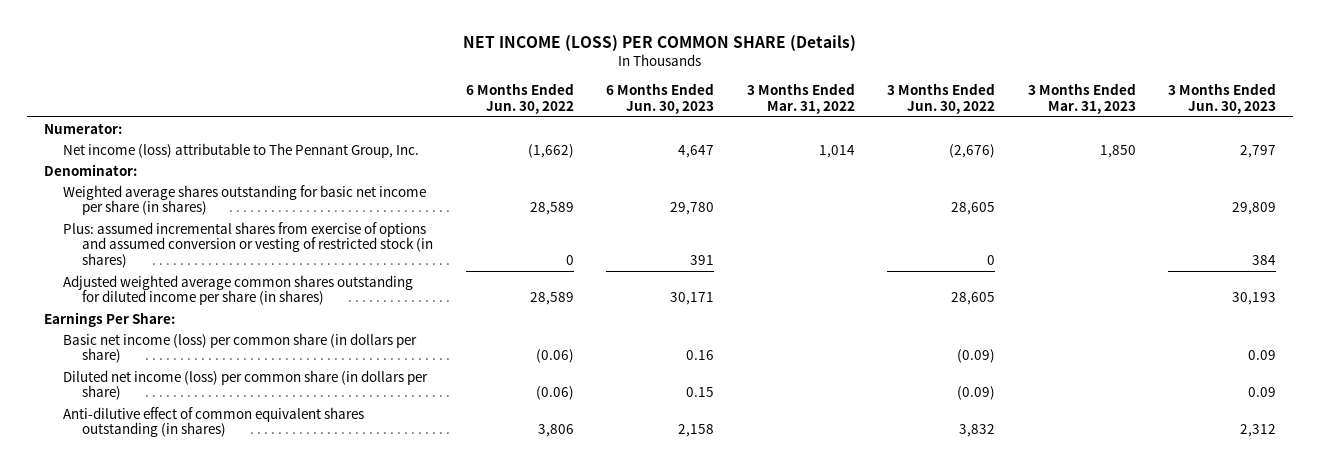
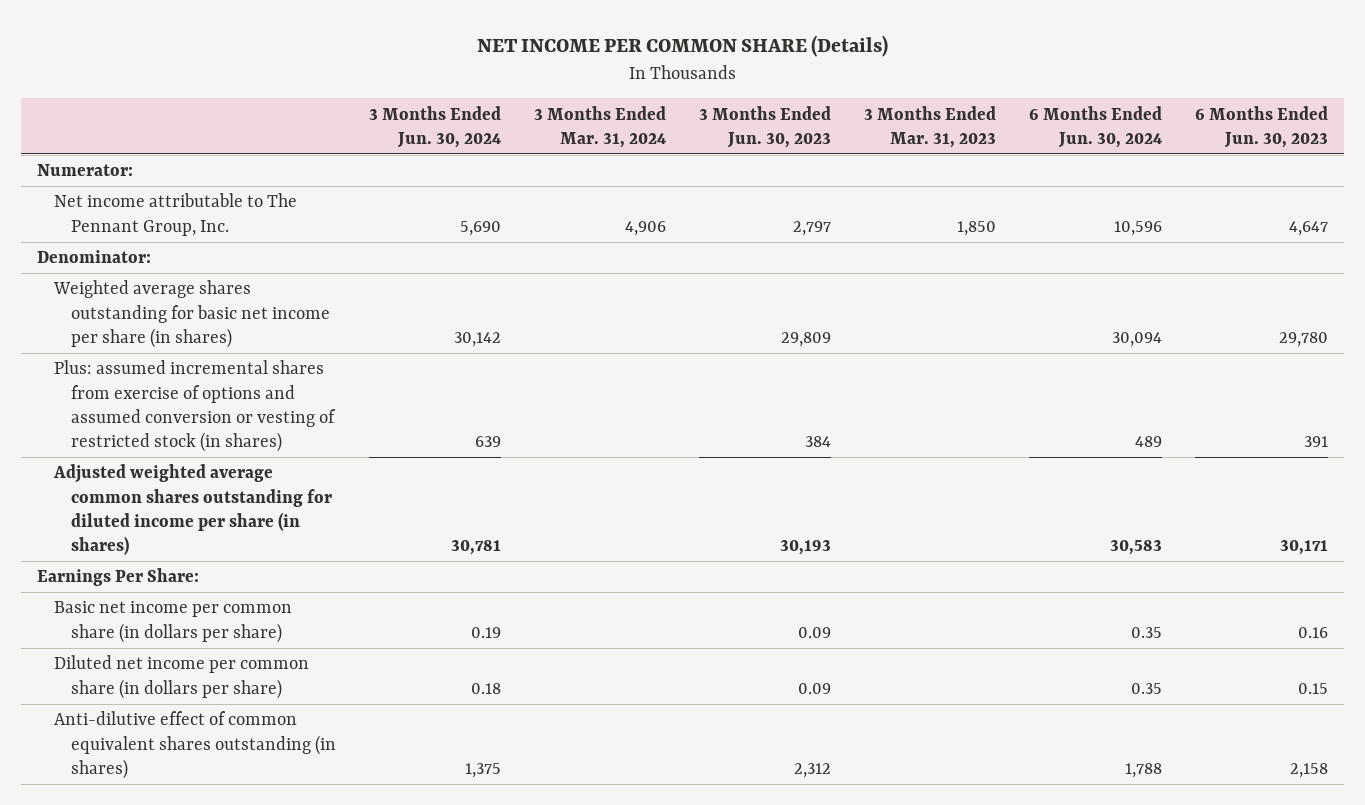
- NET INCOME (LOSS) PER COMMON SHARE (Details)
+ NET INCOME PER COMMON SHARE (Details)
- | 6 Months Ended Jun. 30, 2022 | 6 Months Ended Jun. 30, 2023 | 3 Months Ended Mar. 31, 2022 | 3 Months Ended Jun. 30, 2022 | 3 Months Ended Mar. 31, 2023 | 3 Months Ended Jun. 30, 2023
+ | 3 Months Ended Jun. 30, 2024 | 3 Months Ended Mar. 31, 2024 | 3 Months Ended Jun. 30, 2023 | 3 Months Ended Mar. 31, 2023 | 6 Months Ended Jun. 30, 2024 | 6 Months Ended Jun. 30, 2023
- Net income (loss) attributable to The Pennant Group, Inc. | (1,662) | 4,647 | 1,014 | (2,676) | 1,850 | 2,797
+ Net income attributable to The Pennant Group, Inc. | 5,690 | 4,906 | 2,797 | 1,850 | 10,596 | 4,647
- Basic net income (loss) per common share (in dollars per share) | (0.06) | 0.16 | | (0.09) | | 0.09
- Diluted net income (loss) per common share (in dollars per share) | (0.06) | 0.15 | | (0.09) | | 0.09
+ Basic net income per common share (in dollars per share) | 0.19 | | 0.09 | | 0.35 | 0.16
+ Diluted net income per common share (in dollars per share) | 0.18 | | 0.09 | | 0.35 | 0.15

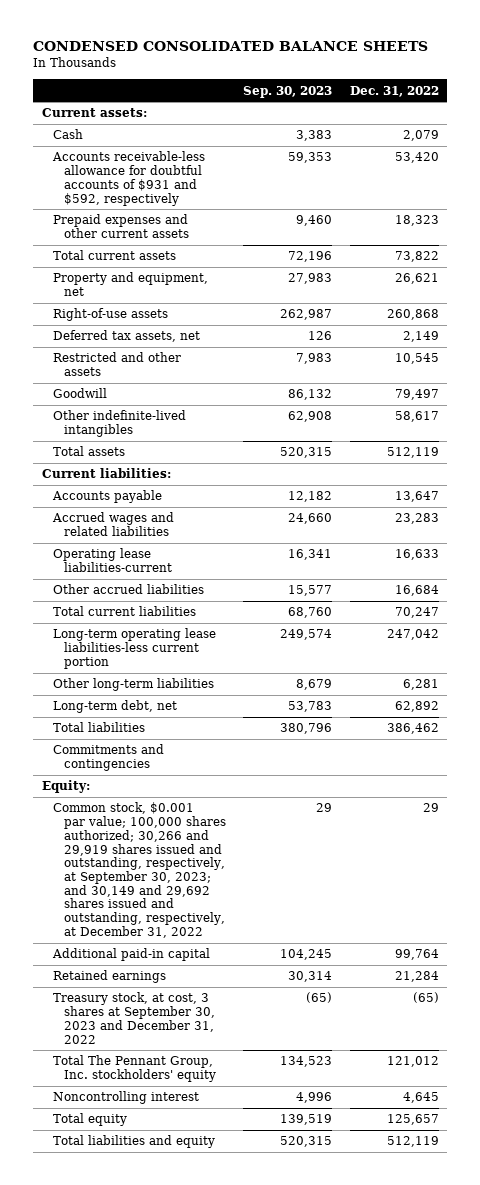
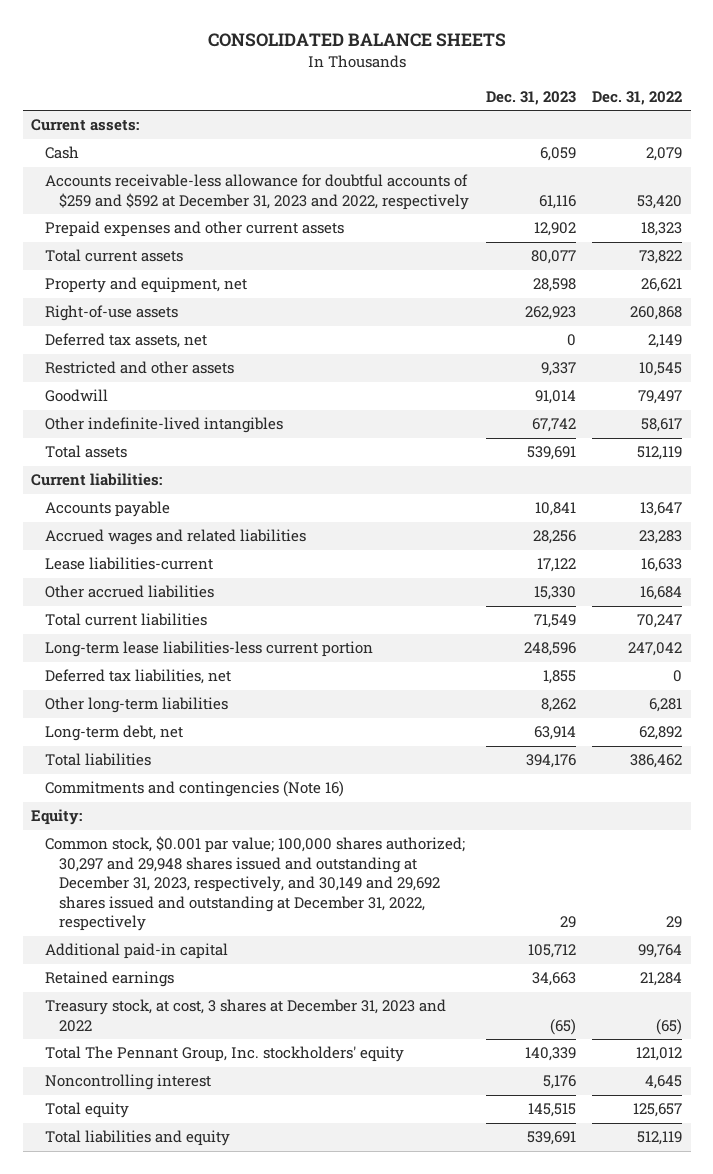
- CONDENSED CONSOLIDATED BALANCE SHEETS
+ CONSOLIDATED BALANCE SHEETS
- | Sep. 30, 2023 | Dec. 31, 2022
+ | Dec. 31, 2023 | Dec. 31, 2022
- Accounts receivable-less allowance for doubtful accounts of $931 and $592, respectively | 59,353 | 53,420
+ Accounts receivable-less allowance for doubtful accounts of $259 and $592 at December 31, 2023 and 2022, respectively | 61,116 | 53,420
- Operating lease liabilities-current | 16,341 | 16,633
+ Lease liabilities-current | 17,122 | 16,633
- Long-term operating lease liabilities-less current portion | 249,574 | 247,042
+ Long-term lease liabilities-less current portion | 248,596 | 247,042
+ Deferred tax liabilities, net | 1,855 | 0
- Commitments and contingencies
+ Commitments and contingencies (Note 16)
- Common stock, $0.001 par value; 100,000 shares authorized; 30,266 and 29,919 shares issued and outstanding, respectively, at September 30, 2023; and 30,149 and 29,692 shares issued and outstanding, respectively, at December 31, 2022 | 29 | 29
+ Common stock, $0.001 par value; 100,000 shares authorized; 30,297 and 29,948 shares issued and outstanding at December 31, 2023, respectively, and 30,149 and 29,692 shares issued and outstanding at December 31, 2022, respectively | 29 | 29
- Treasury stock, at cost, 3 shares at September 30, 2023 and December 31, 2022 | (65) | (65)
+ Treasury stock, at cost, 3 shares at December 31, 2023 and 2022 | (65) | (65)

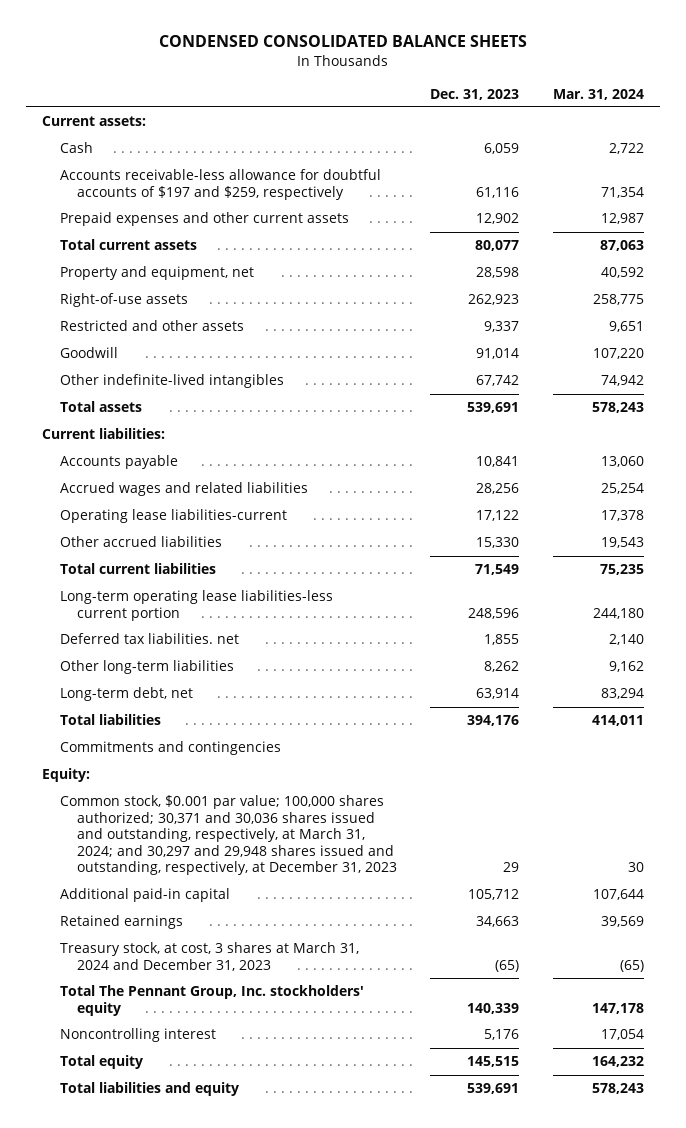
- CONSOLIDATED BALANCE SHEETS
+ CONDENSED CONSOLIDATED BALANCE SHEETS
- | Dec. 31, 2023 | Dec. 31, 2022
+ | Dec. 31, 2023 | Mar. 31, 2024
- Accounts receivable-less allowance for doubtful accounts of $259 and $592 at December 31, 2023 and 2022, respectively | 61,116 | 53,420
+ Accounts receivable-less allowance for doubtful accounts of $197 and $259, respectively | 61,116 | 71,354
- Deferred tax assets, net | 0 | 2,149
- Lease liabilities-current | 17,122 | 16,633
+ Operating lease liabilities-current | 17,122 | 17,378
- Long-term lease liabilities-less current portion | 248,596 | 247,042
- Deferred tax liabilities, net | 1,855 | 0
+ Long-term operating lease liabilities-less current portion | 248,596 | 244,180
+ Deferred tax liabilities. net | 1,855 | 2,140
- Commitments and contingencies (Note 16)
+ Commitments and contingencies
- Common stock, $0.001 par value; 100,000 shares authorized; 30,297 and 29,948 shares issued and outstanding at December 31, 2023, respectively, and 30,149 and 29,692 shares issued and outstanding at December 31, 2022, respectively | 29 | 29
+ Common stock, $0.001 par value; 100,000 shares authorized; 30,371 and 30,036 shares issued and outstanding, respectively, at March 31, 2024; and 30,297 and 29,948 shares issued and outstanding, respectively, at December 31, 2023 | 29 | 30
- Treasury stock, at cost, 3 shares at December 31, 2023 and 2022 | (65) | (65)
+ Treasury stock, at cost, 3 shares at March 31, 2024 and December 31, 2023 | (65) | (65)

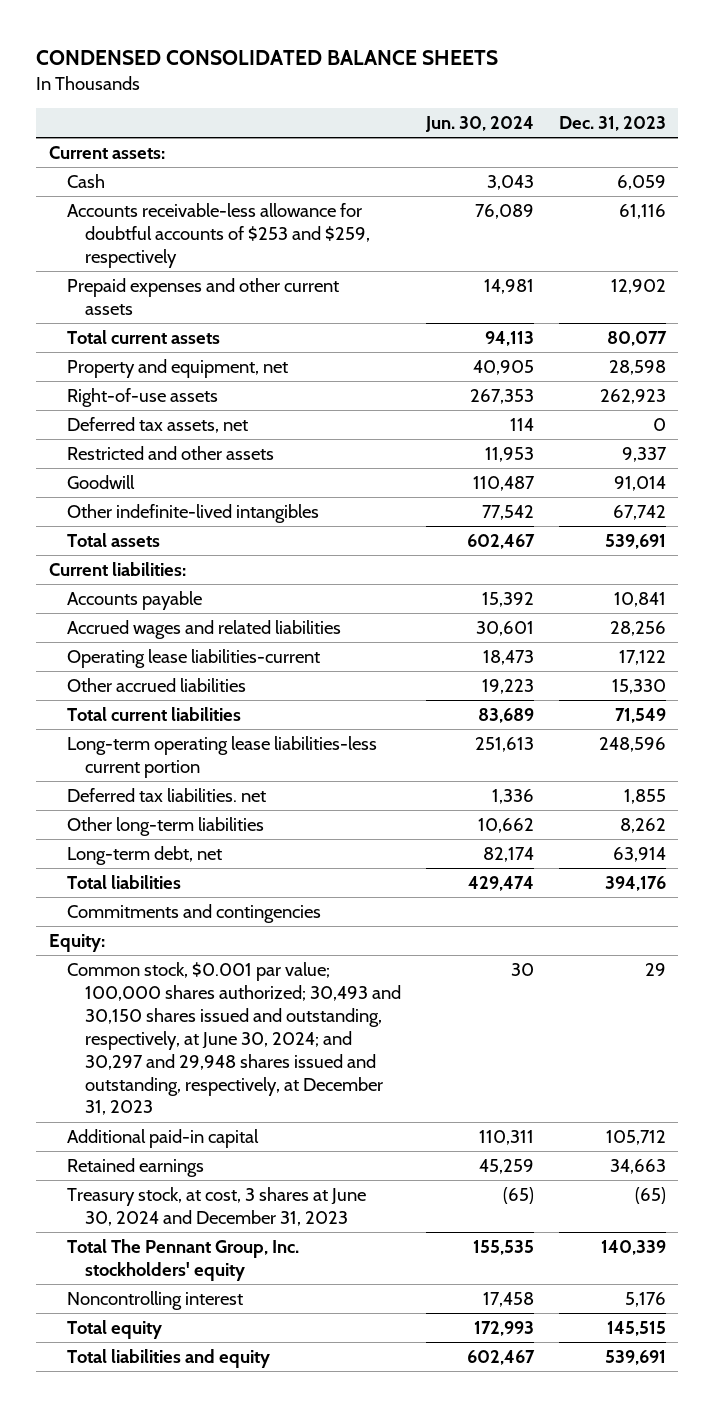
- | Dec. 31, 2023 | Mar. 31, 2024
+ | Jun. 30, 2024 | Dec. 31, 2023
- Accounts receivable-less allowance for doubtful accounts of $197 and $259, respectively | 61,116 | 71,354
+ Accounts receivable-less allowance for doubtful accounts of $253 and $259, respectively | 76,089 | 61,116
+ Deferred tax assets, net | 114 | 0
- Common stock, $0.001 par value; 100,000 shares authorized; 30,371 and 30,036 shares issued and outstanding, respectively, at March 31, 2024; and 30,297 and 29,948 shares issued and outstanding, respectively, at December 31, 2023 | 29 | 30
+ Common stock, $0.001 par value; 100,000 shares authorized; 30,493 and 30,150 shares issued and outstanding, respectively, at June 30, 2024; and 30,297 and 29,948 shares issued and outstanding, respectively, at December 31, 2023 | 30 | 29
- Treasury stock, at cost, 3 shares at March 31, 2024 and December 31, 2023 | (65) | (65)
+ Treasury stock, at cost, 3 shares at June 30, 2024 and December 31, 2023 | (65) | (65)

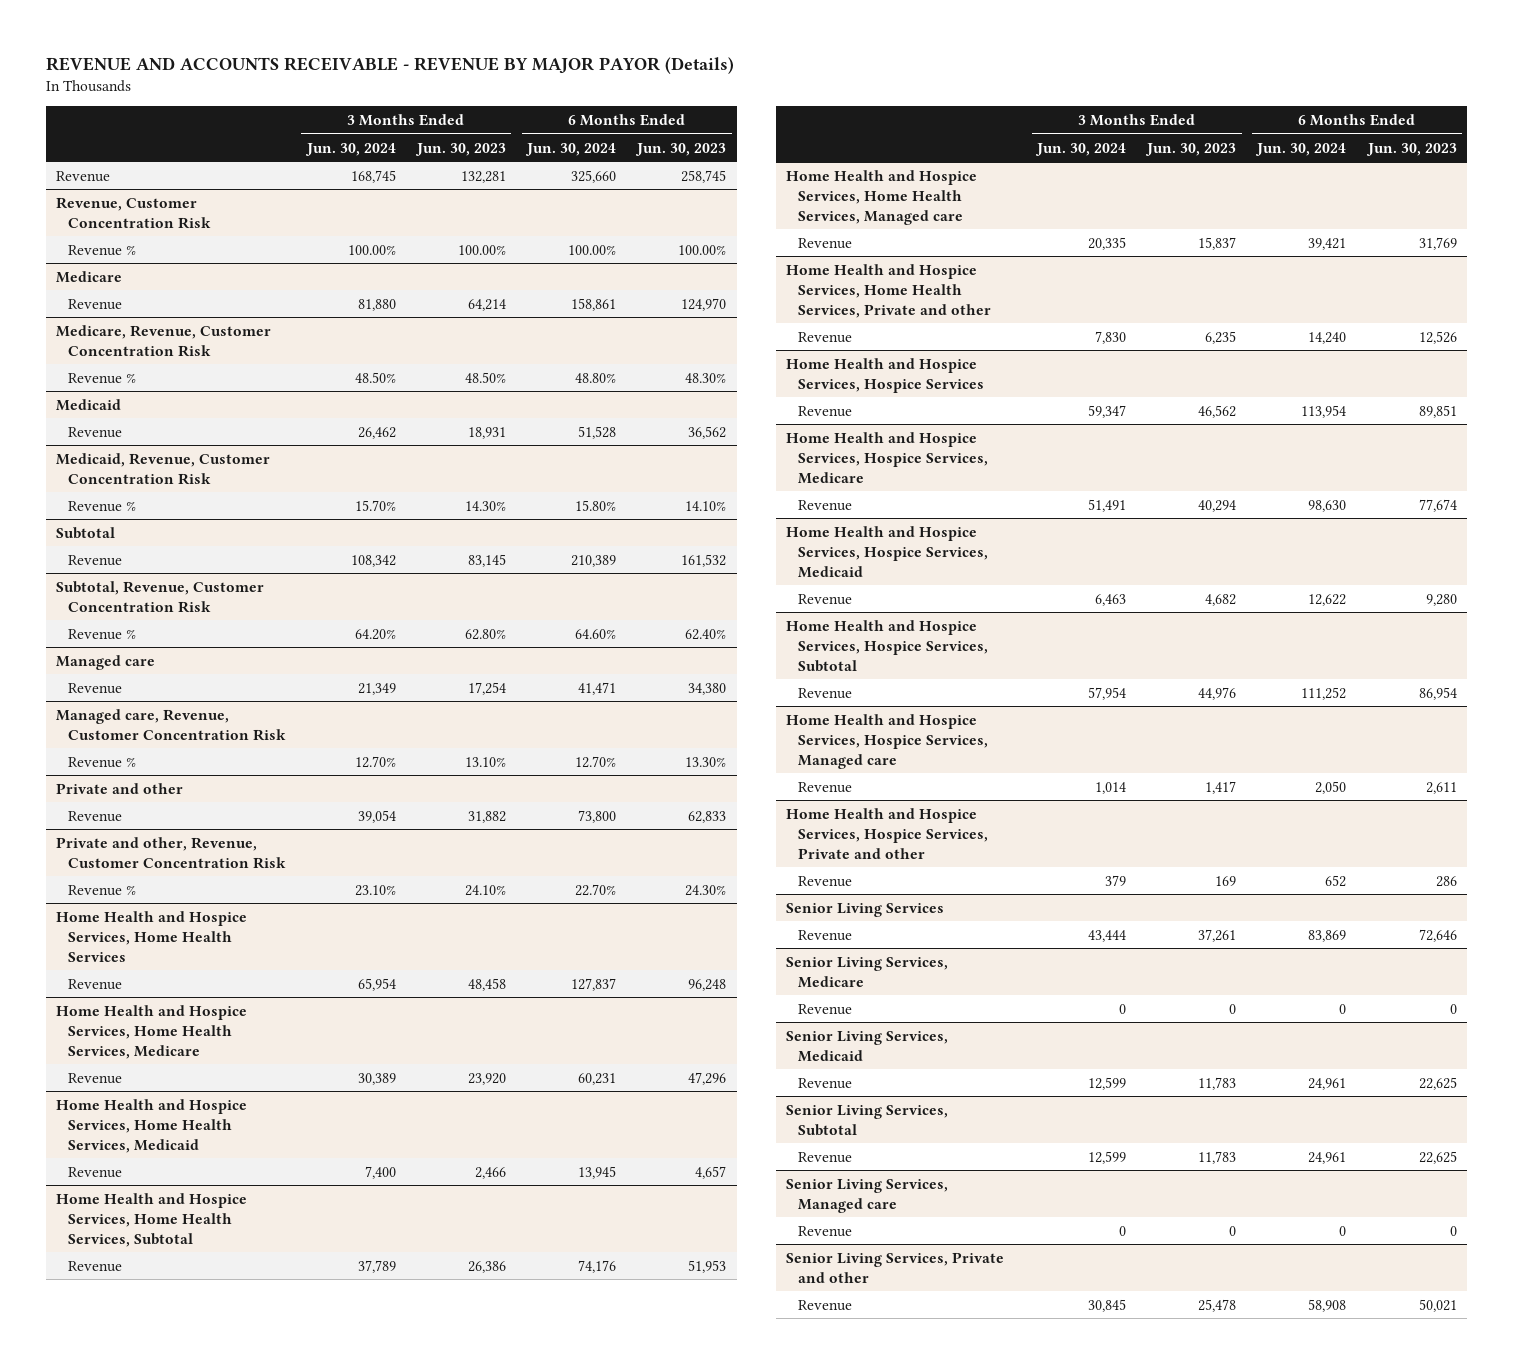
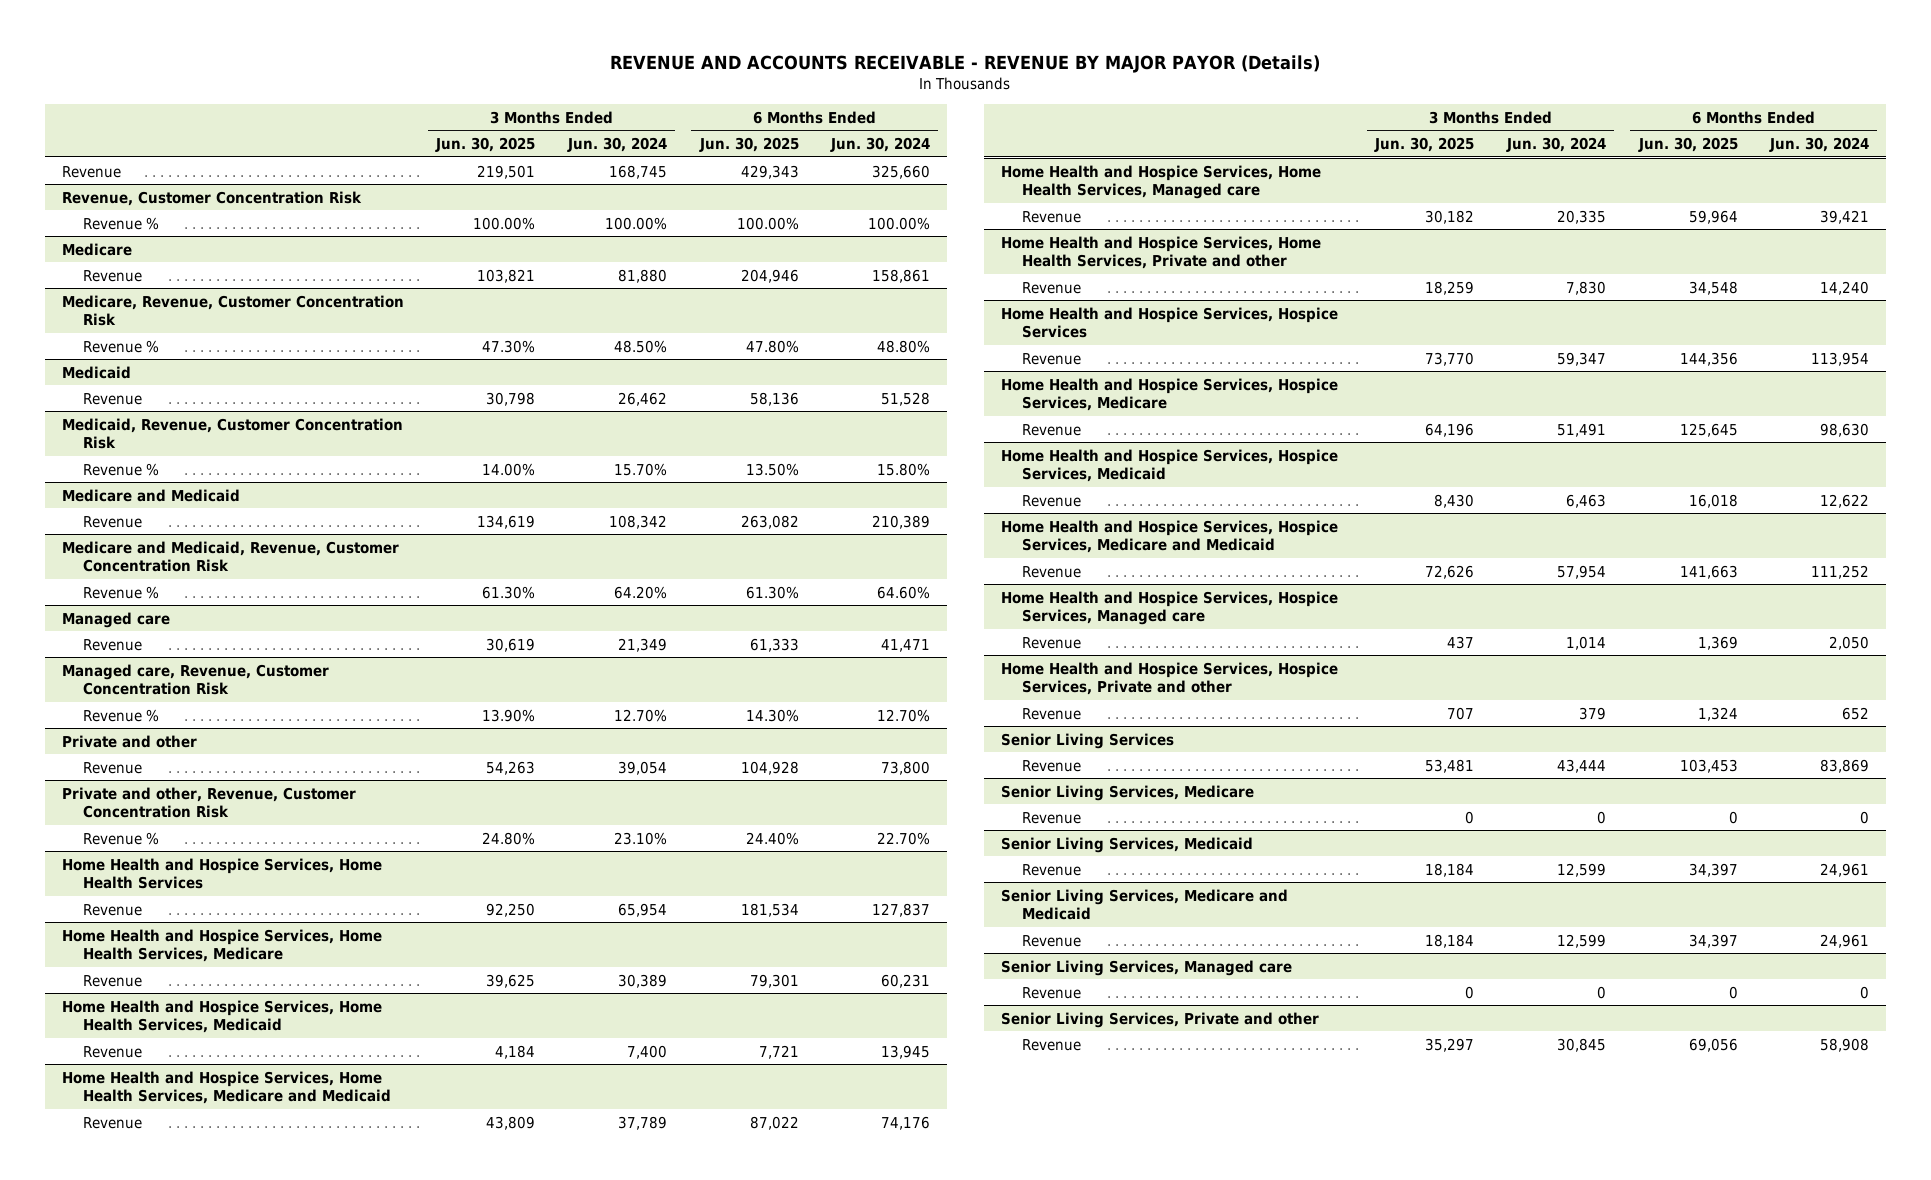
- | 3 Months Ended Jun. 30, 2024 | 3 Months Ended Jun. 30, 2023 | 6 Months Ended Jun. 30, 2024 | 6 Months Ended Jun. 30, 2023
+ | 3 Months Ended Jun. 30, 2025 | 3 Months Ended Jun. 30, 2024 | 6 Months Ended Jun. 30, 2025 | 6 Months Ended Jun. 30, 2024
- Subtotal
+ Medicare and Medicaid
- Subtotal, Revenue, Customer Concentration Risk
+ Medicare and Medicaid, Revenue, Customer Concentration Risk
- Home Health and Hospice Services, Home Health Services, Subtotal
+ Home Health and Hospice Services, Home Health Services, Medicare and Medicaid
- Home Health and Hospice Services, Hospice Services, Subtotal
+ Home Health and Hospice Services, Hospice Services, Medicare and Medicaid
- Senior Living Services, Subtotal
+ Senior Living Services, Medicare and Medicaid

